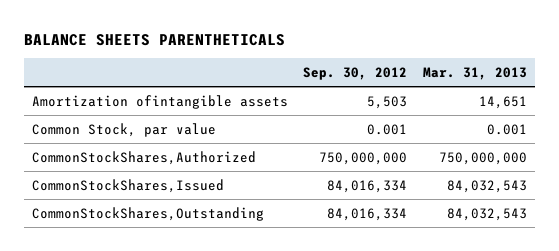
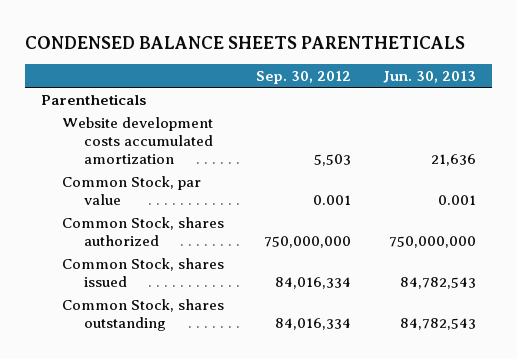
- BALANCE SHEETS PARENTHETICALS
+ CONDENSED BALANCE SHEETS PARENTHETICALS
- | Sep. 30, 2012 | Mar. 31, 2013
+ | Sep. 30, 2012 | Jun. 30, 2013
- Amortization ofintangible assets | 5,503 | 14,651
+ Parentheticals
+ Website development costs accumulated amortization | 5,503 | 21,636
- CommonStockShares,Authorized | 750,000,000 | 750,000,000
- CommonStockShares,Issued | 84,016,334 | 84,032,543
- CommonStockShares,Outstanding | 84,016,334 | 84,032,543
+ Common Stock, shares authorized | 750,000,000 | 750,000,000
+ Common Stock, shares issued | 84,016,334 | 84,782,543
+ Common Stock, shares outstanding | 84,016,334 | 84,782,543

